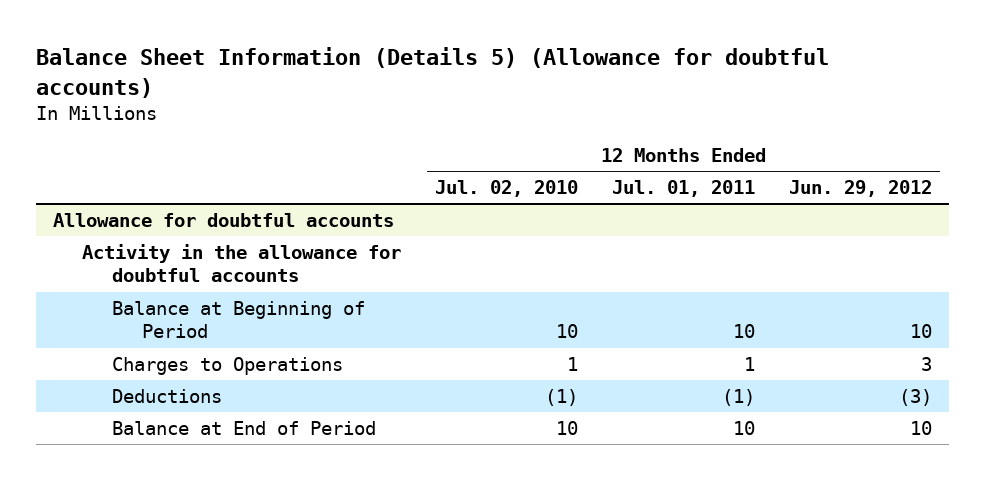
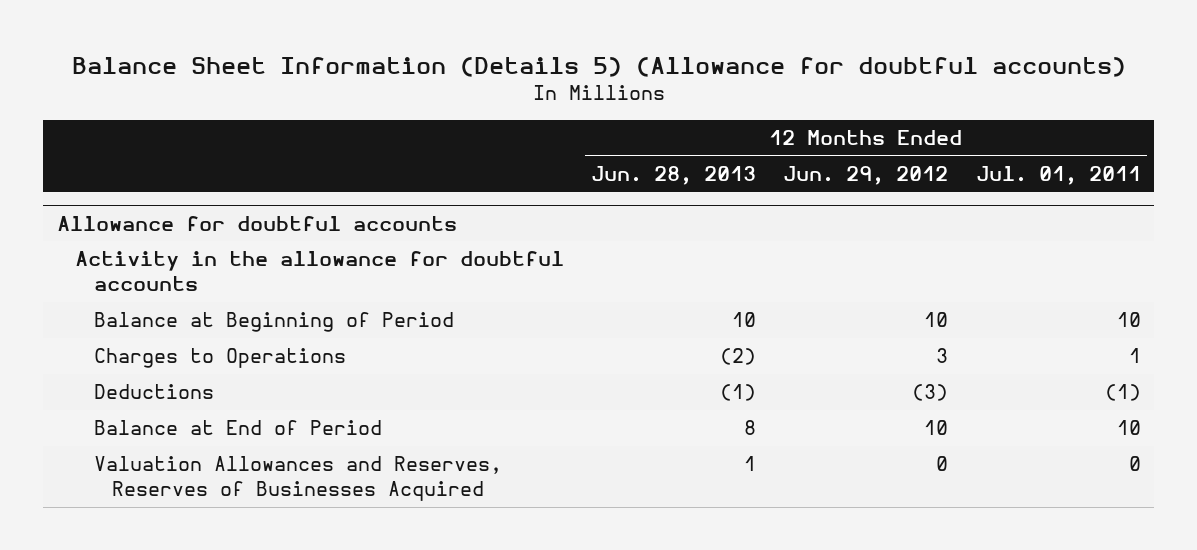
- | 12 Months Ended Jul. 02, 2010 | 12 Months Ended Jul. 01, 2011 | 12 Months Ended Jun. 29, 2012
+ | 12 Months Ended Jun. 28, 2013 | 12 Months Ended Jun. 29, 2012 | 12 Months Ended Jul. 01, 2011
@ Allowance for doubtful accounts
+ Valuation Allowances and Reserves, Reserves of Businesses Acquired | 1 | 0 | 0

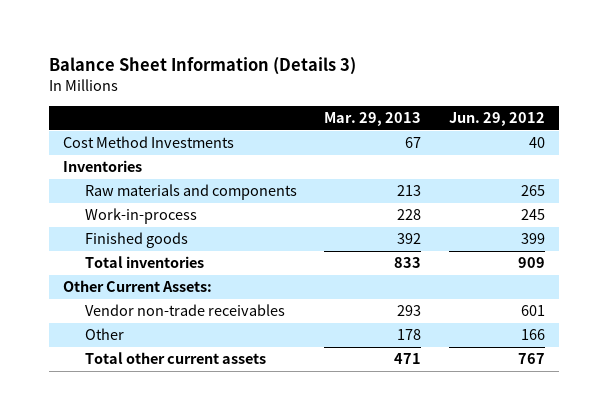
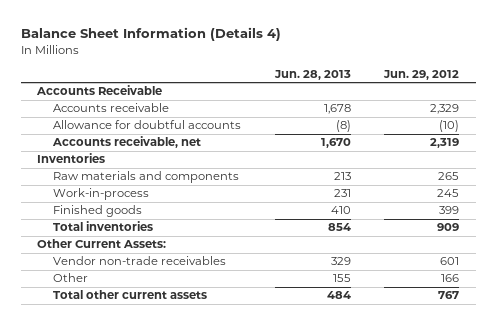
- Balance Sheet Information (Details 3)
+ Balance Sheet Information (Details 4)
- | Mar. 29, 2013 | Jun. 29, 2012
+ | Jun. 28, 2013 | Jun. 29, 2012
- Cost Method Investments | 67 | 40
+ Accounts Receivable
+ Accounts receivable | 1,678 | 2,329
+ Allowance for doubtful accounts | (8) | (10)
+ Accounts receivable, net | 1,670 | 2,319

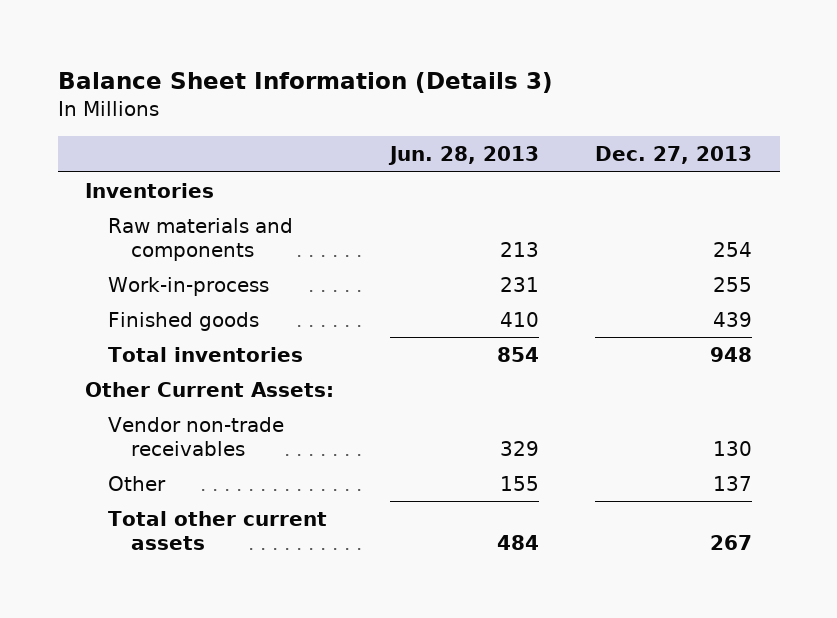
- Balance Sheet Information (Details 4)
+ Balance Sheet Information (Details 3)
- | Jun. 28, 2013 | Jun. 29, 2012
+ | Jun. 28, 2013 | Dec. 27, 2013
- Accounts Receivable
- Accounts receivable | 1,678 | 2,329
- Allowance for doubtful accounts | (8) | (10)
- Accounts receivable, net | 1,670 | 2,319

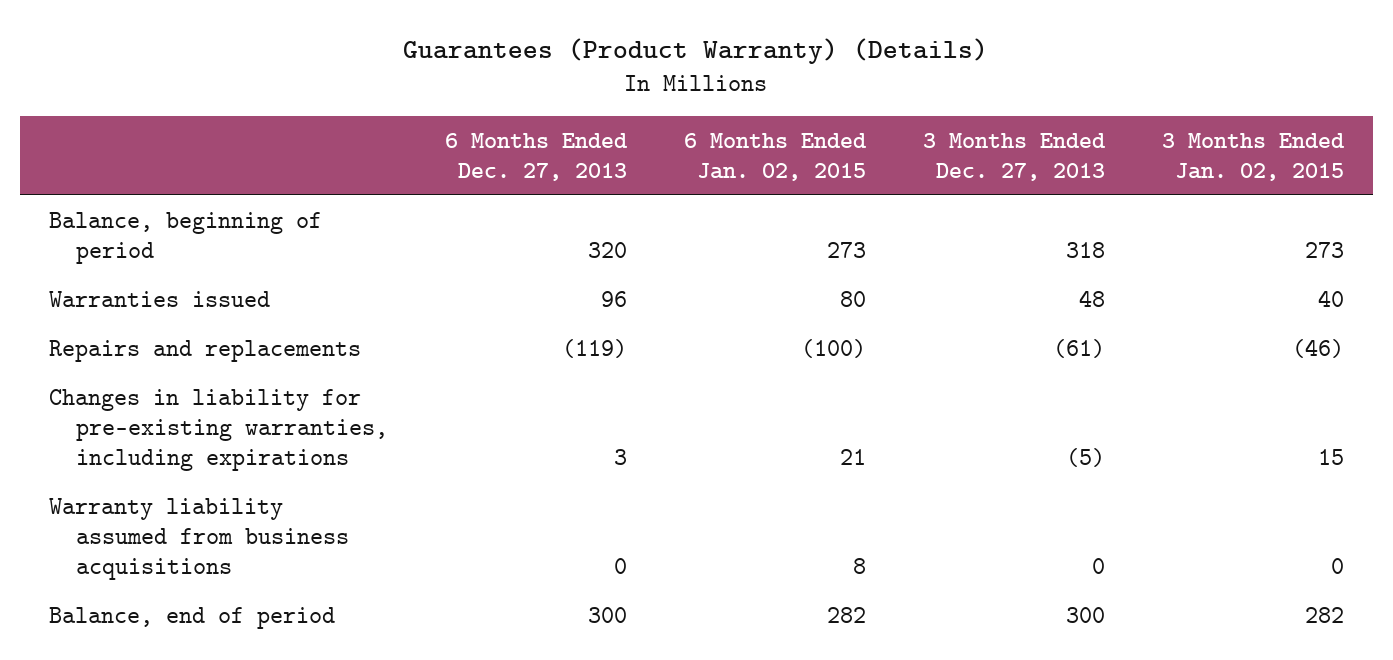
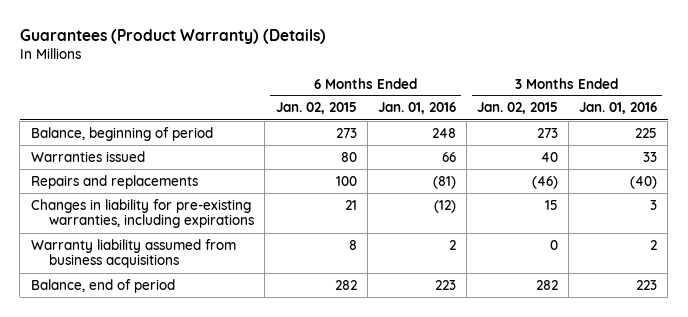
- | 6 Months Ended Dec. 27, 2013 | 6 Months Ended Jan. 02, 2015 | 3 Months Ended Dec. 27, 2013 | 3 Months Ended Jan. 02, 2015
+ | 6 Months Ended Jan. 02, 2015 | 6 Months Ended Jan. 01, 2016 | 3 Months Ended Jan. 02, 2015 | 3 Months Ended Jan. 01, 2016
- Repairs and replacements | (119) | (100) | (61) | (46)
+ Repairs and replacements | 100 | (81) | (46) | (40)

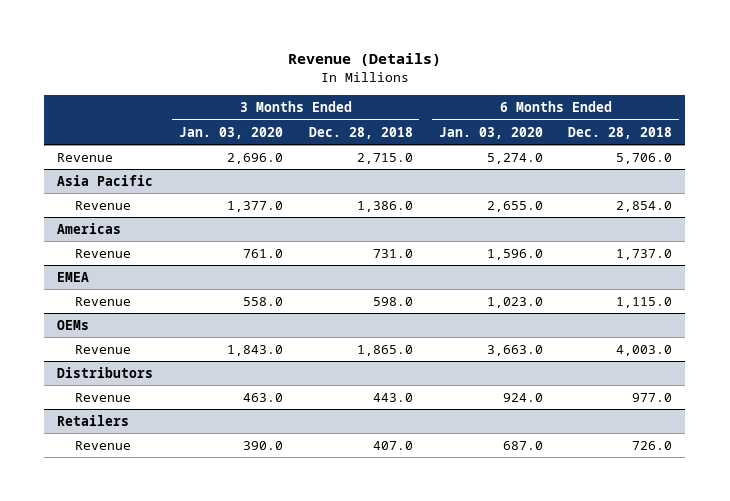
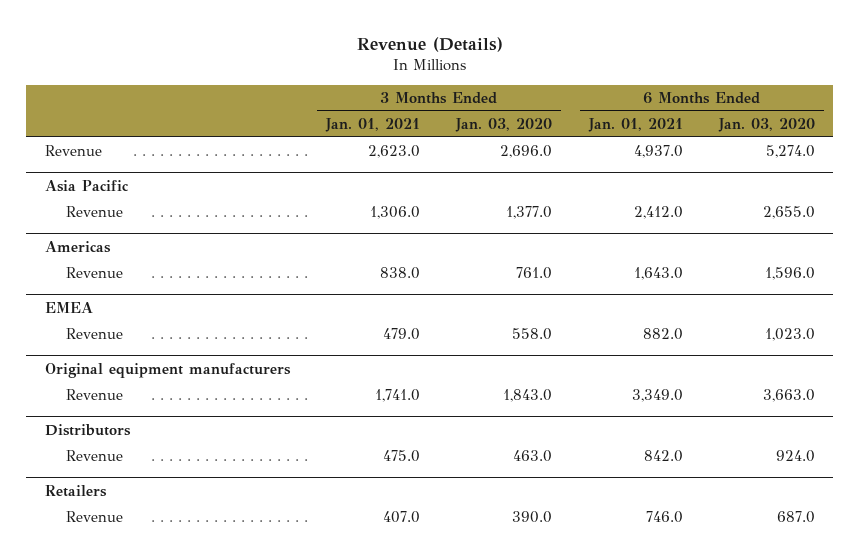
- | 3 Months Ended Jan. 03, 2020 | 3 Months Ended Dec. 28, 2018 | 6 Months Ended Jan. 03, 2020 | 6 Months Ended Dec. 28, 2018
+ | 3 Months Ended Jan. 01, 2021 | 3 Months Ended Jan. 03, 2020 | 6 Months Ended Jan. 01, 2021 | 6 Months Ended Jan. 03, 2020
- OEMs
+ Original equipment manufacturers

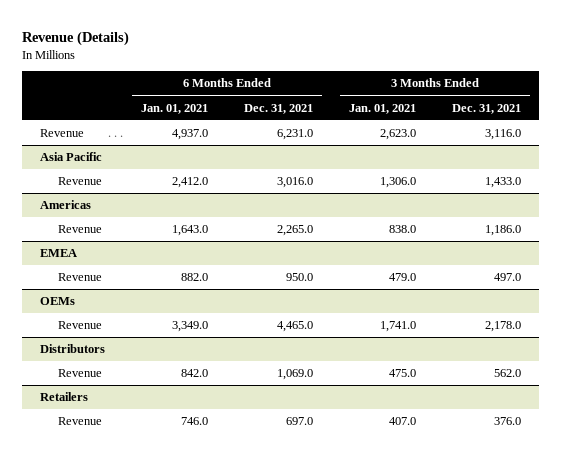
- | 3 Months Ended Jan. 01, 2021 | 3 Months Ended Jan. 03, 2020 | 6 Months Ended Jan. 01, 2021 | 6 Months Ended Jan. 03, 2020
+ | 6 Months Ended Jan. 01, 2021 | 6 Months Ended Dec. 31, 2021 | 3 Months Ended Jan. 01, 2021 | 3 Months Ended Dec. 31, 2021
- Original equipment manufacturers
+ OEMs

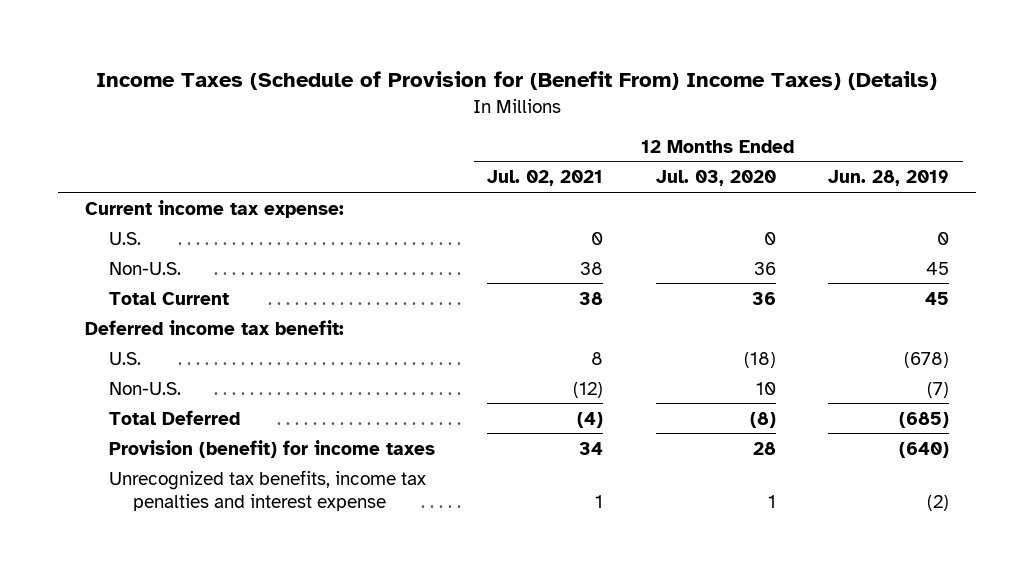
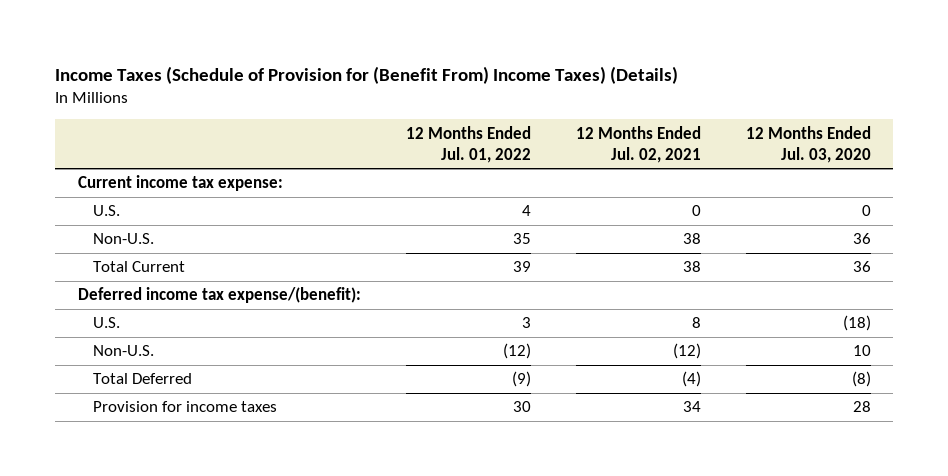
- | 12 Months Ended Jul. 02, 2021 | 12 Months Ended Jul. 03, 2020 | 12 Months Ended Jun. 28, 2019
+ | 12 Months Ended Jul. 01, 2022 | 12 Months Ended Jul. 02, 2021 | 12 Months Ended Jul. 03, 2020
- Deferred income tax benefit:
+ Deferred income tax expense/(benefit):
- Provision (benefit) for income taxes | 34 | 28 | (640)
- Unrecognized tax benefits, income tax penalties and interest expense | 1 | 1 | (2)
+ Provision for income taxes | 30 | 34 | 28

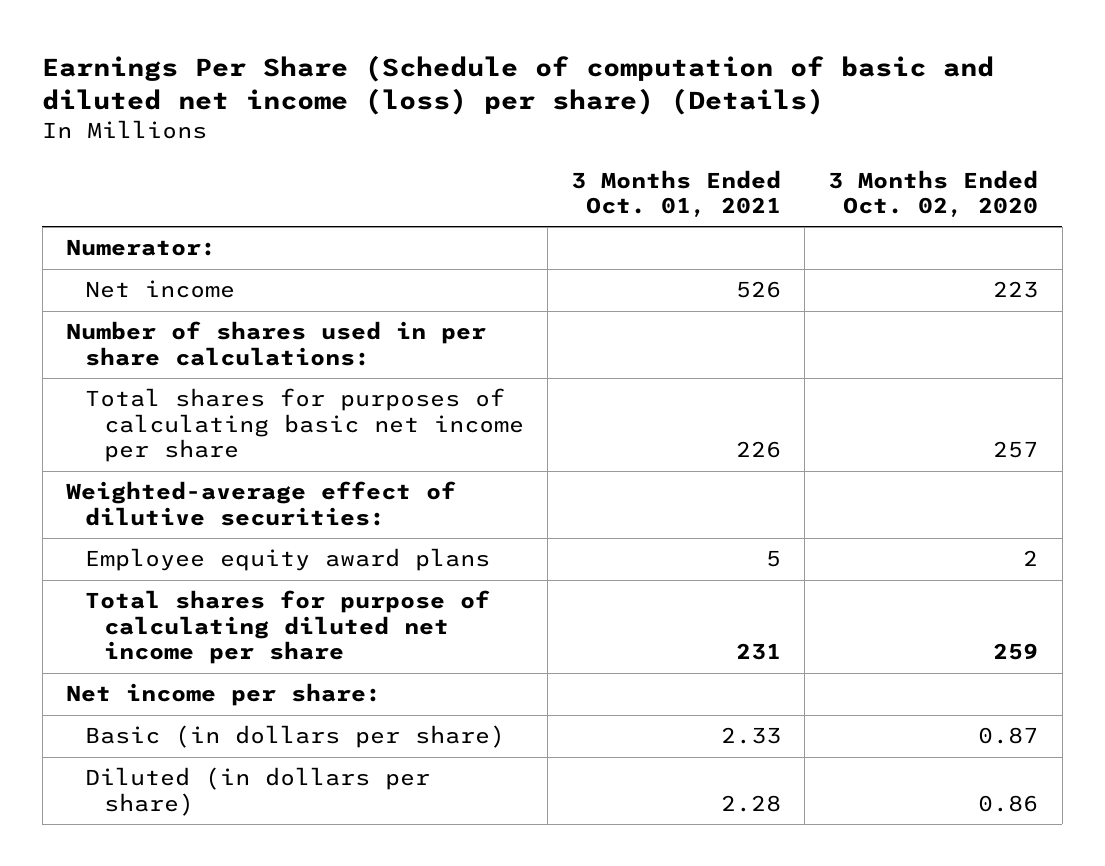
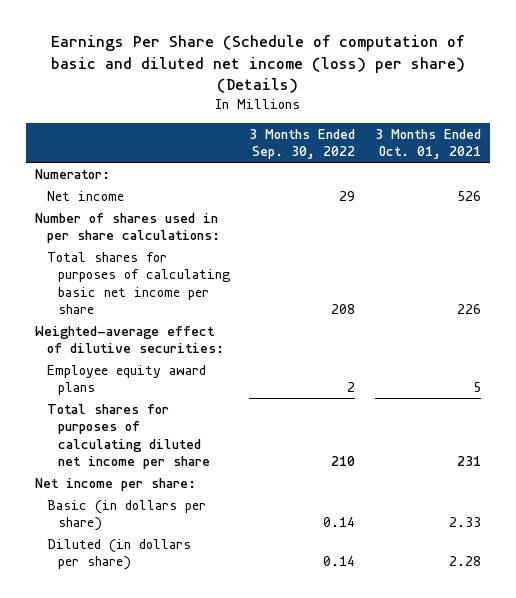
- | 3 Months Ended Oct. 01, 2021 | 3 Months Ended Oct. 02, 2020
+ | 3 Months Ended Sep. 30, 2022 | 3 Months Ended Oct. 01, 2021
- Total shares for purpose of calculating diluted net income per share | 231 | 259
+ Total shares for purposes of calculating diluted net income per share | 210 | 231

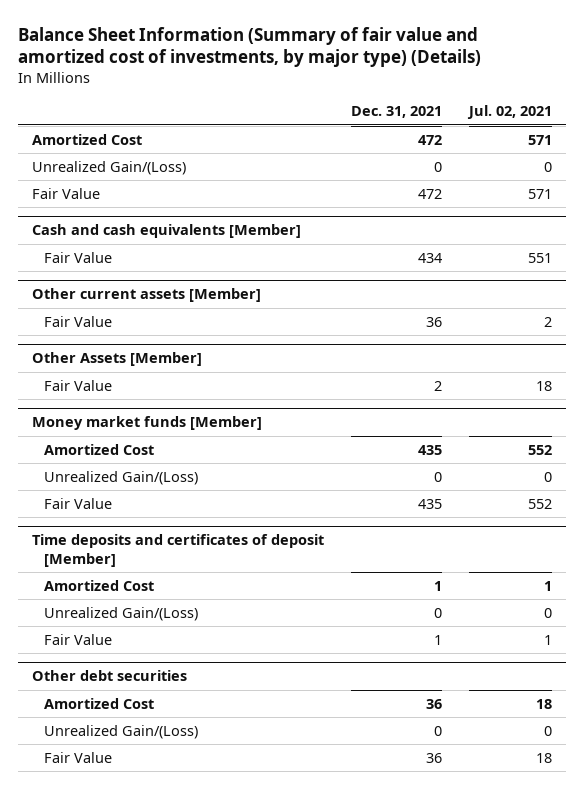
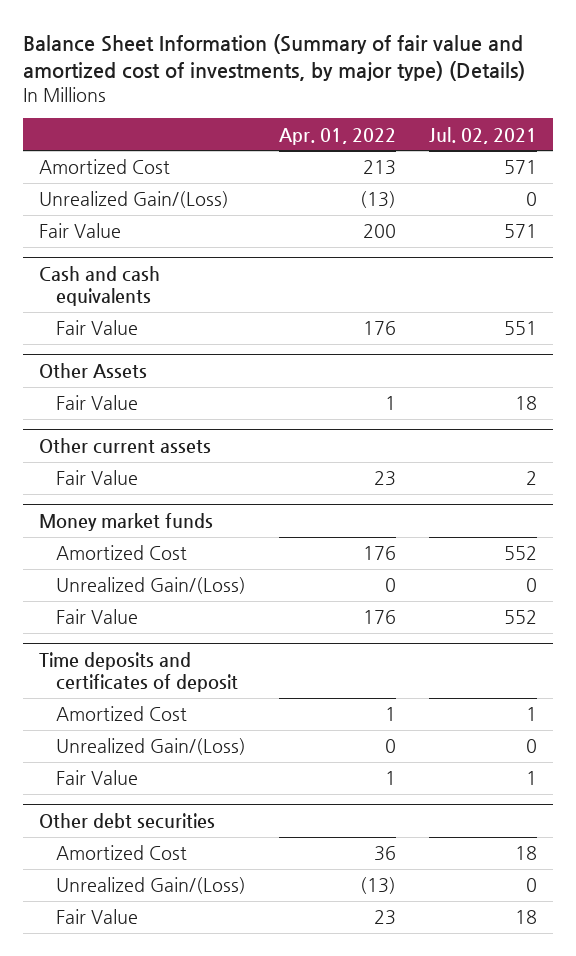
- | Dec. 31, 2021 | Jul. 02, 2021
+ | Apr. 01, 2022 | Jul. 02, 2021
- Cash and cash equivalents [Member]
+ Cash and cash equivalents
- Other current assets [Member]
- Fair Value | 36 | 2
- Other Assets [Member]
+ Other Assets
- Money market funds [Member]
+ Other current assets
+ Fair Value | 23 | 2
+ Money market funds
- Time deposits and certificates of deposit [Member]
+ Time deposits and certificates of deposit

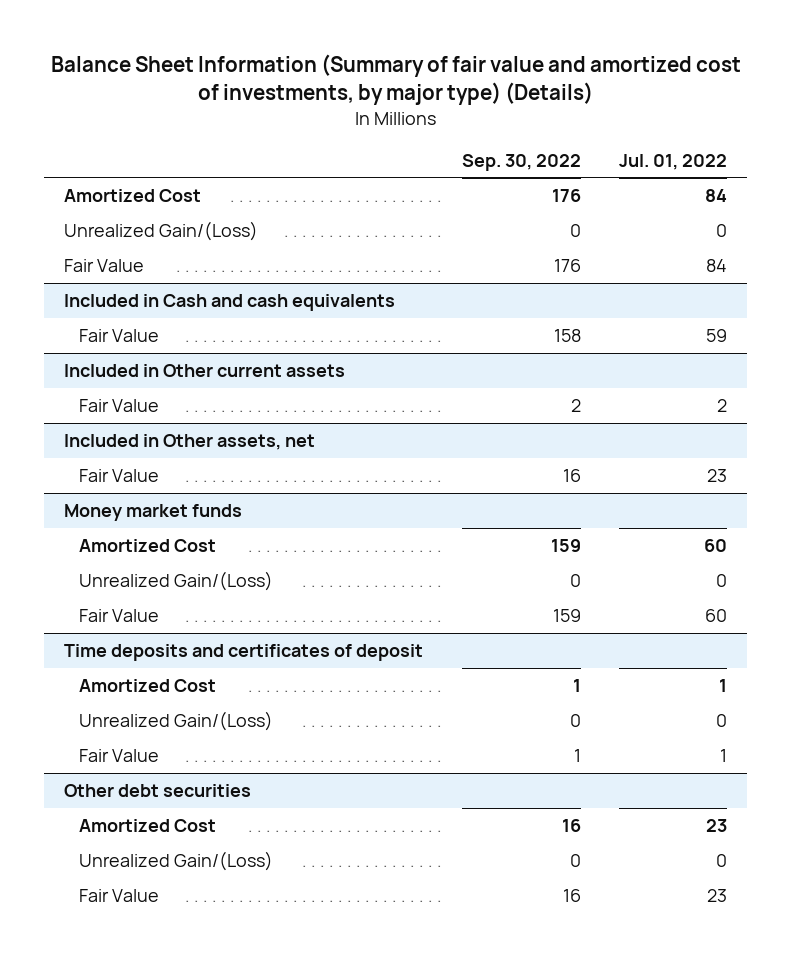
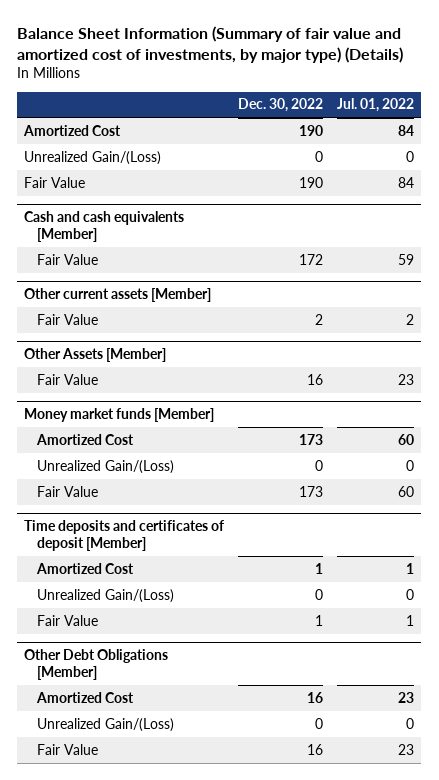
- | Sep. 30, 2022 | Jul. 01, 2022
+ | Dec. 30, 2022 | Jul. 01, 2022
- Included in Cash and cash equivalents
+ Cash and cash equivalents [Member]
- Included in Other current assets
+ Other current assets [Member]
- Included in Other assets, net
+ Other Assets [Member]
- Money market funds
+ Money market funds [Member]
- Time deposits and certificates of deposit
+ Time deposits and certificates of deposit [Member]
- Other debt securities
+ Other Debt Obligations [Member]

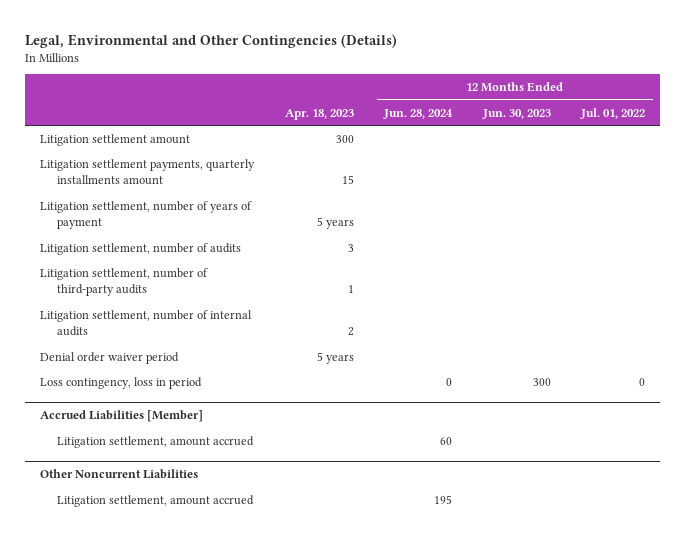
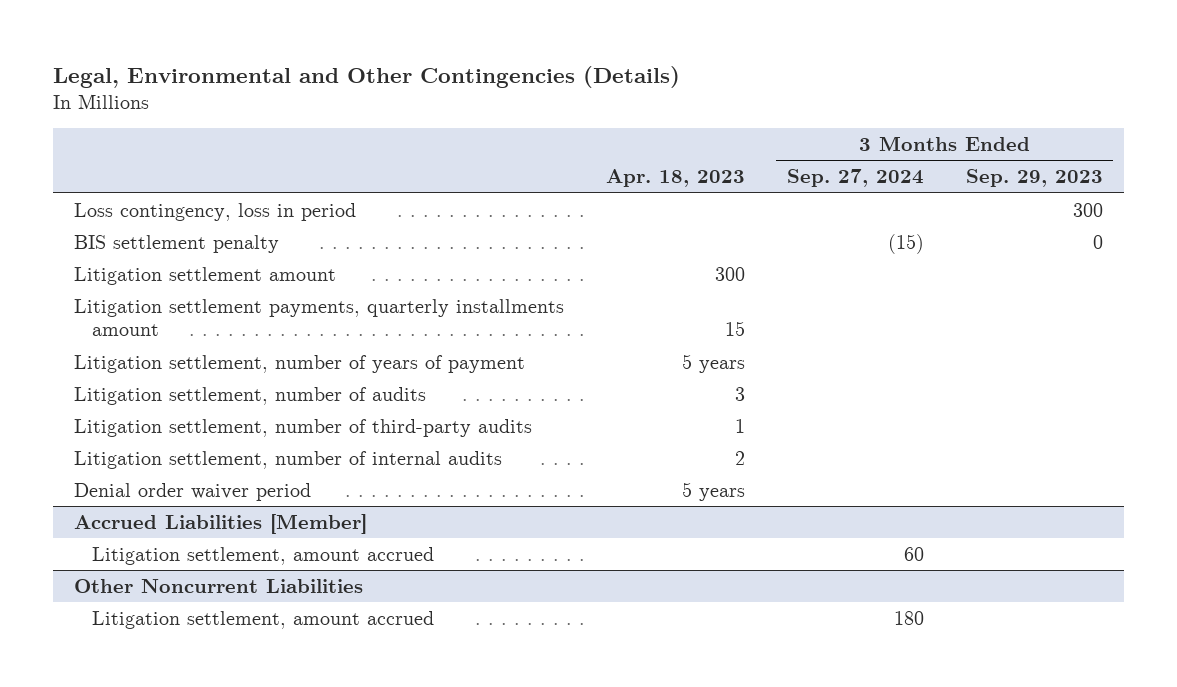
- | Apr. 18, 2023 | 12 Months Ended Jun. 28, 2024 | 12 Months Ended Jun. 30, 2023 | 12 Months Ended Jul. 01, 2022
+ | Apr. 18, 2023 | 3 Months Ended Sep. 27, 2024 | 3 Months Ended Sep. 29, 2023
moved up: Loss contingency, loss in period | | | 300
+ BIS settlement penalty | | (15) | 0

